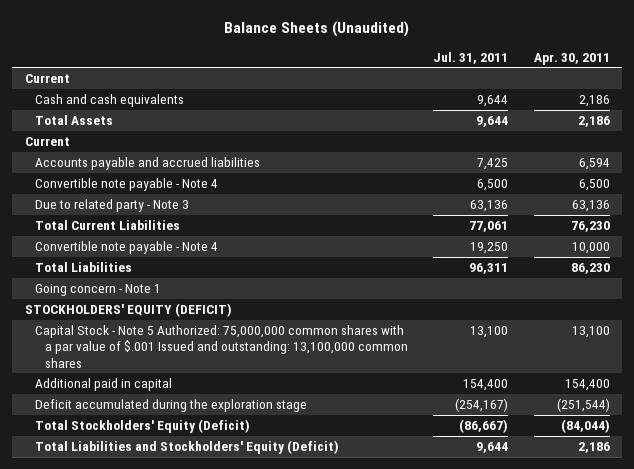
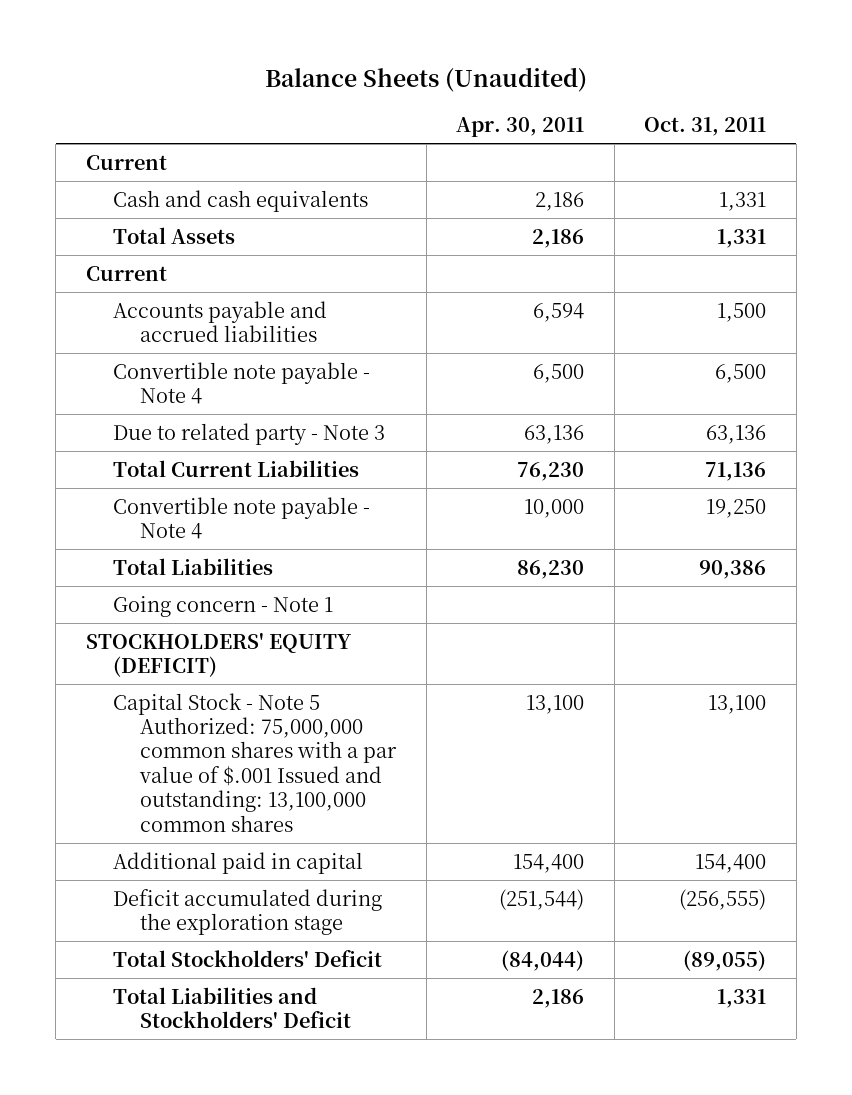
- | Jul. 31, 2011 | Apr. 30, 2011
+ | Apr. 30, 2011 | Oct. 31, 2011
- Total Stockholders' Equity (Deficit) | (86,667) | (84,044)
- Total Liabilities and Stockholders' Equity (Deficit) | 9,644 | 2,186
+ Total Stockholders' Deficit | (84,044) | (89,055)
+ Total Liabilities and Stockholders' Deficit | 2,186 | 1,331

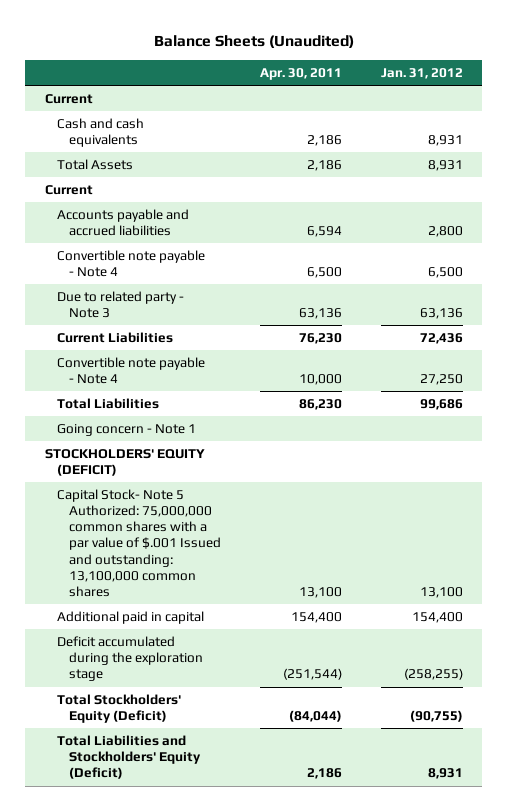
- | Apr. 30, 2011 | Oct. 31, 2011
+ | Apr. 30, 2011 | Jan. 31, 2012
- Total Current Liabilities | 76,230 | 71,136
+ Current Liabilities | 76,230 | 72,436
- Capital Stock - Note 5 Authorized: 75,000,000 common shares with a par value of $.001 Issued and outstanding: 13,100,000 common shares | 13,100 | 13,100
+ Capital Stock- Note 5 Authorized: 75,000,000 common shares with a par value of $.001 Issued and outstanding: 13,100,000 common shares | 13,100 | 13,100
- Total Stockholders' Deficit | (84,044) | (89,055)
- Total Liabilities and Stockholders' Deficit | 2,186 | 1,331
+ Total Stockholders' Equity (Deficit) | (84,044) | (90,755)
+ Total Liabilities and Stockholders' Equity (Deficit) | 2,186 | 8,931

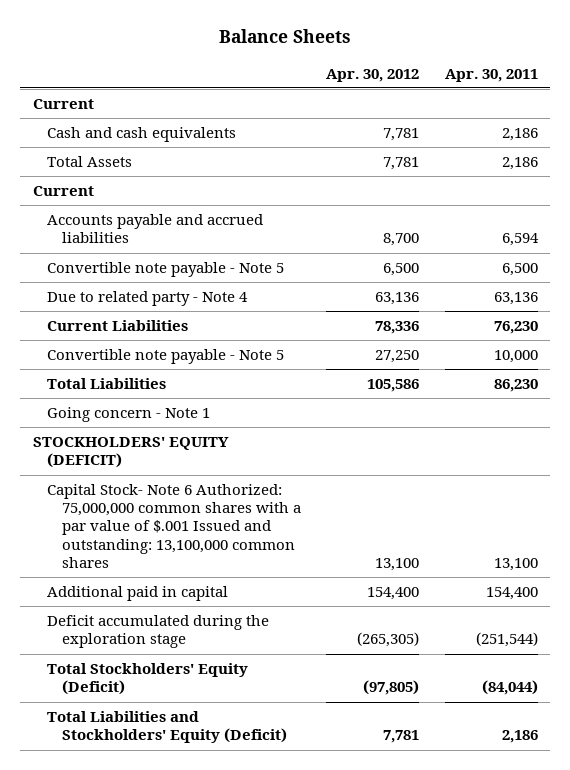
- Balance Sheets (Unaudited)
+ Balance Sheets
- | Apr. 30, 2011 | Jan. 31, 2012
+ | Apr. 30, 2012 | Apr. 30, 2011
- Convertible note payable - Note 4 | 6,500 | 6,500
- Due to related party - Note 3 | 63,136 | 63,136
+ Convertible note payable - Note 5 | 6,500 | 6,500
+ Due to related party - Note 4 | 63,136 | 63,136
- Convertible note payable - Note 4 | 10,000 | 27,250
+ Convertible note payable - Note 5 | 27,250 | 10,000
- Capital Stock- Note 5 Authorized: 75,000,000 common shares with a par value of $.001 Issued and outstanding: 13,100,000 common shares | 13,100 | 13,100
+ Capital Stock- Note 6 Authorized: 75,000,000 common shares with a par value of $.001 Issued and outstanding: 13,100,000 common shares | 13,100 | 13,100

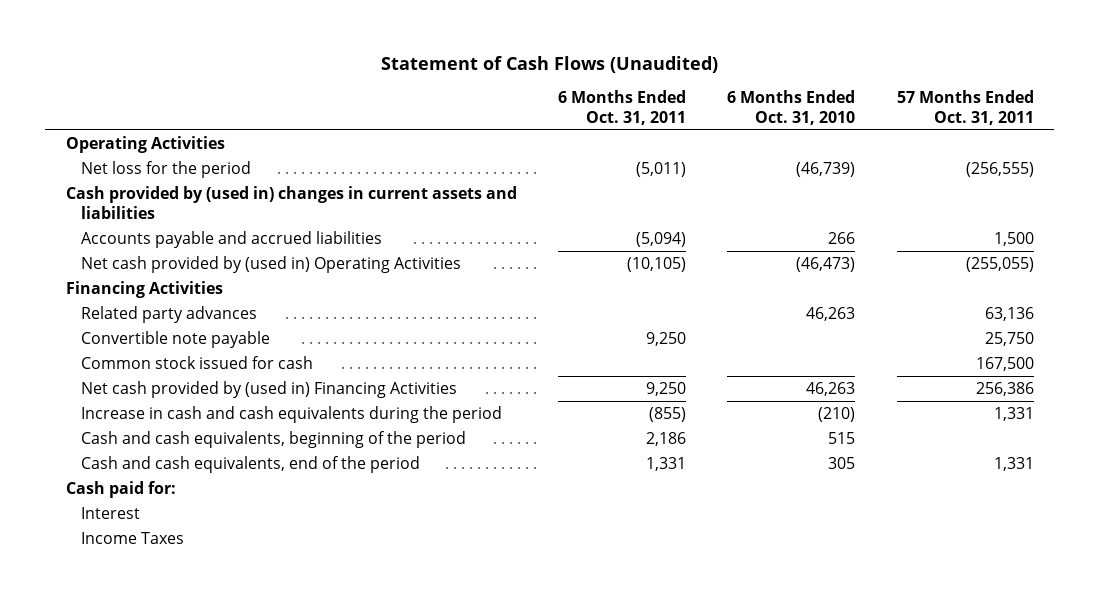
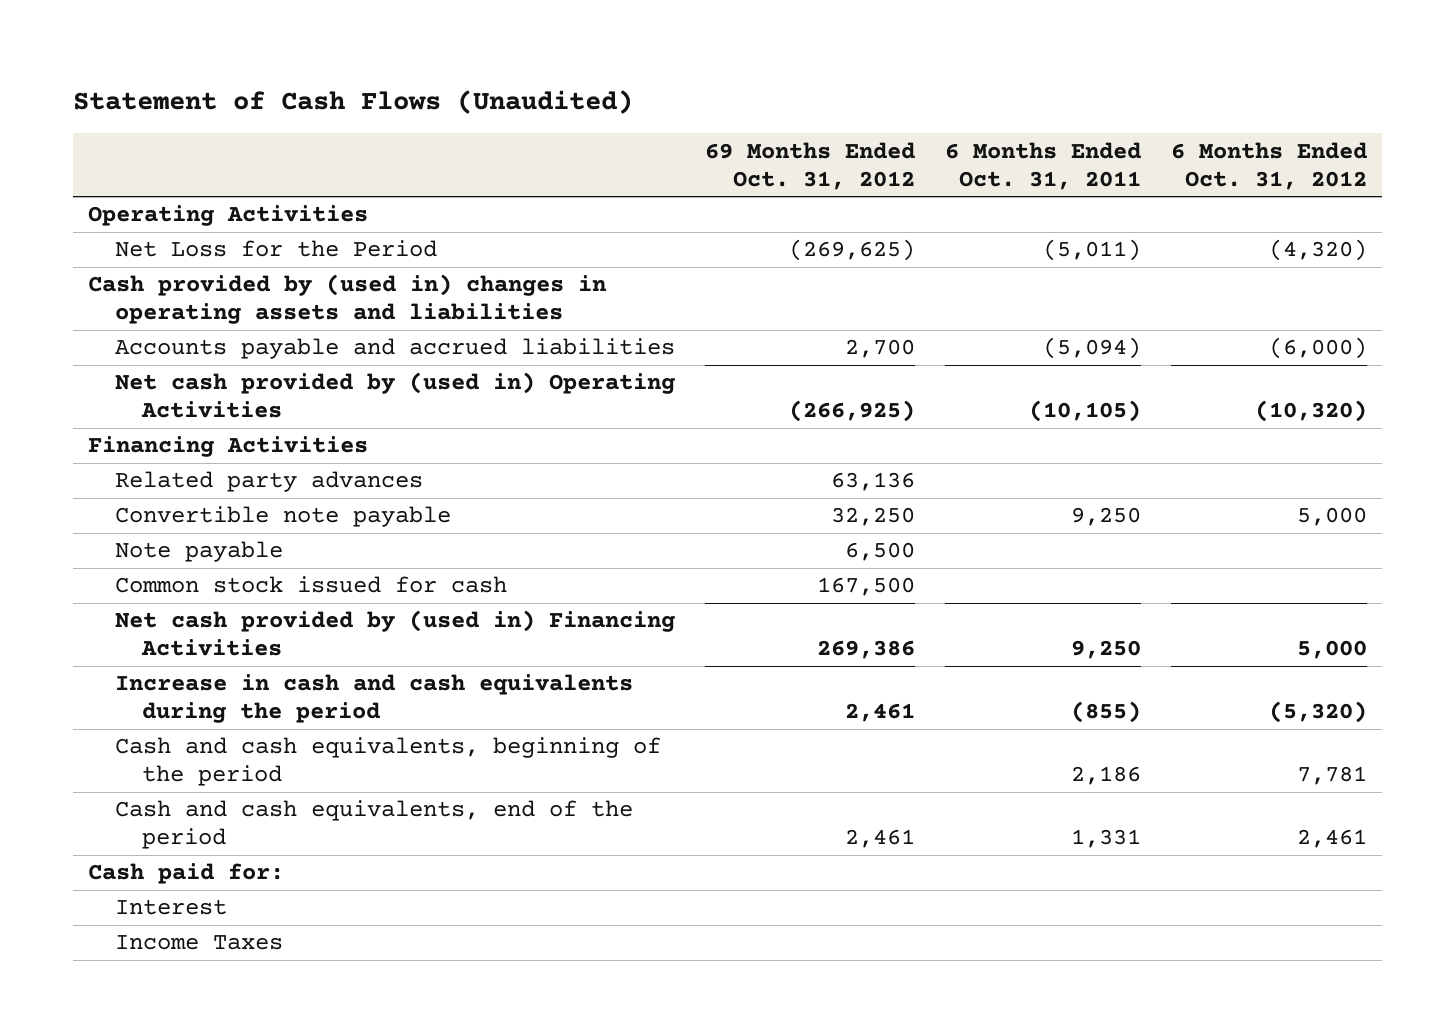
- | 6 Months Ended Oct. 31, 2011 | 6 Months Ended Oct. 31, 2010 | 57 Months Ended Oct. 31, 2011
+ | 69 Months Ended Oct. 31, 2012 | 6 Months Ended Oct. 31, 2011 | 6 Months Ended Oct. 31, 2012
- Net loss for the period | (5,011) | (46,739) | (256,555)
- Cash provided by (used in) changes in current assets and liabilities
+ Net Loss for the Period | (269,625) | (5,011) | (4,320)
+ Cash provided by (used in) changes in operating assets and liabilities
+ Note payable | 6,500 | |

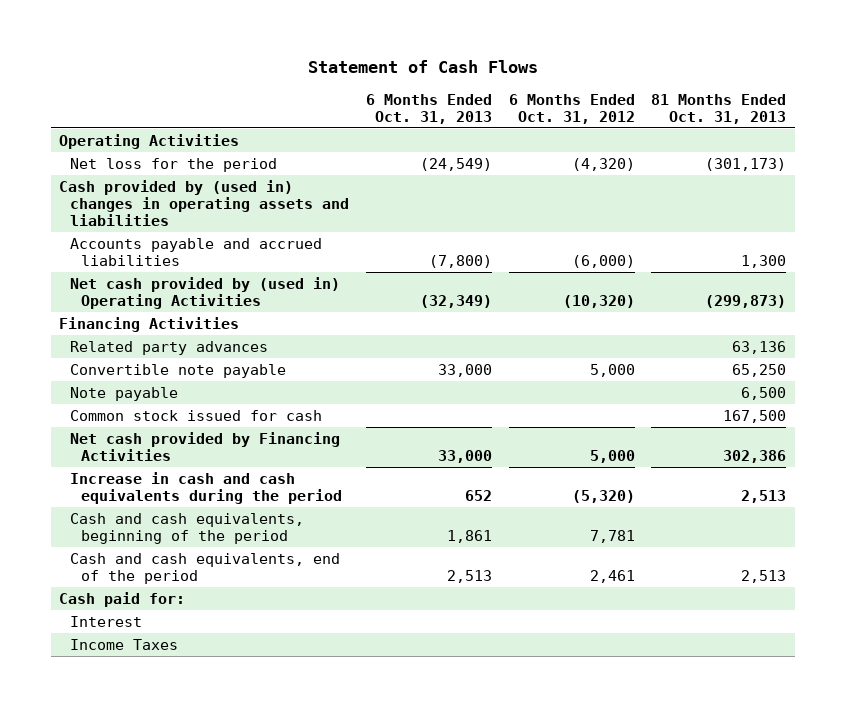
- Statement of Cash Flows (Unaudited)
+ Statement of Cash Flows
- | 69 Months Ended Oct. 31, 2012 | 6 Months Ended Oct. 31, 2011 | 6 Months Ended Oct. 31, 2012
+ | 6 Months Ended Oct. 31, 2013 | 6 Months Ended Oct. 31, 2012 | 81 Months Ended Oct. 31, 2013
- Net Loss for the Period | (269,625) | (5,011) | (4,320)
+ Net loss for the period | (24,549) | (4,320) | (301,173)
- Net cash provided by (used in) Financing Activities | 269,386 | 9,250 | 5,000
+ Net cash provided by Financing Activities | 33,000 | 5,000 | 302,386

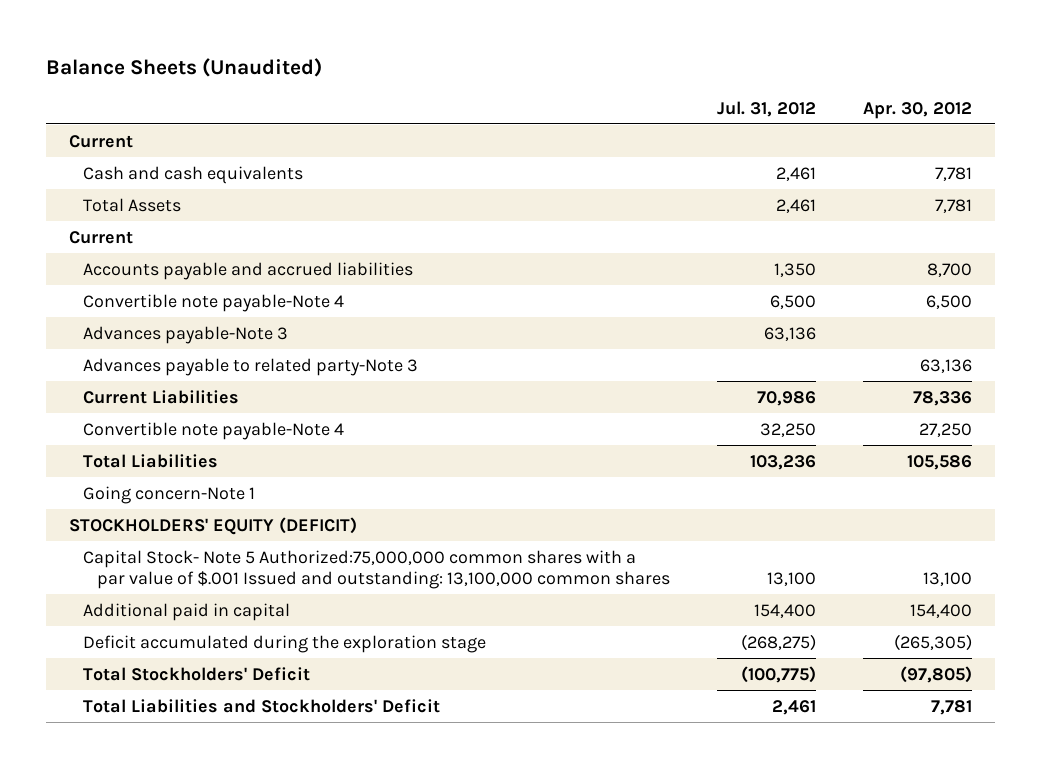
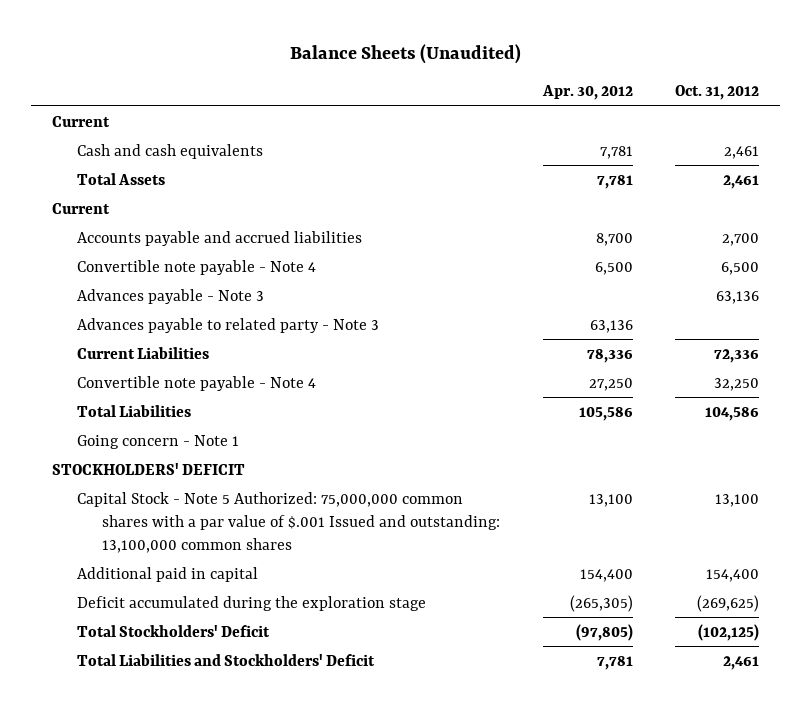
- | Jul. 31, 2012 | Apr. 30, 2012
+ | Apr. 30, 2012 | Oct. 31, 2012
- Convertible note payable-Note 4 | 6,500 | 6,500
- Advances payable-Note 3 | 63,136 |
- Advances payable to related party-Note 3 | | 63,136
+ Convertible note payable - Note 4 | 6,500 | 6,500
+ Advances payable - Note 3 | | 63,136
+ Advances payable to related party - Note 3 | 63,136 |
- Convertible note payable-Note 4 | 32,250 | 27,250
+ Convertible note payable - Note 4 | 27,250 | 32,250
- Going concern-Note 1
- STOCKHOLDERS' EQUITY (DEFICIT)
- Capital Stock- Note 5 Authorized:75,000,000 common shares with a par value of $.001 Issued and outstanding: 13,100,000 common shares | 13,100 | 13,100
+ Going concern - Note 1
+ STOCKHOLDERS' DEFICIT
+ Capital Stock - Note 5 Authorized: 75,000,000 common shares with a par value of $.001 Issued and outstanding: 13,100,000 common shares | 13,100 | 13,100

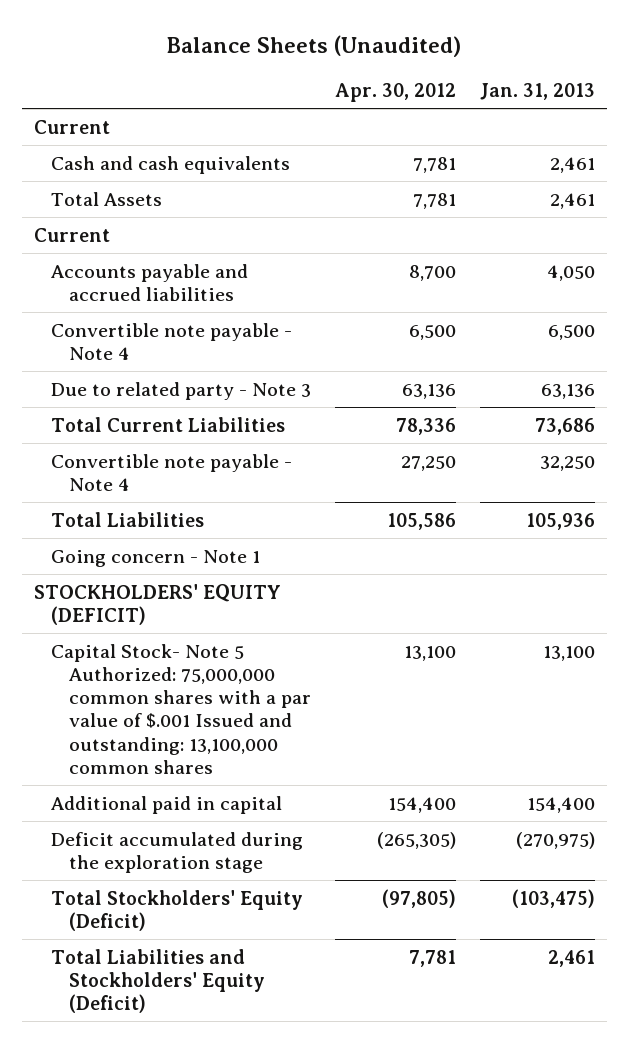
- | Apr. 30, 2012 | Oct. 31, 2012
+ | Apr. 30, 2012 | Jan. 31, 2013
- Advances payable - Note 3 | | 63,136
- Advances payable to related party - Note 3 | 63,136 |
- Current Liabilities | 78,336 | 72,336
+ Due to related party - Note 3 | 63,136 | 63,136
+ Total Current Liabilities | 78,336 | 73,686
- STOCKHOLDERS' DEFICIT
- Capital Stock - Note 5 Authorized: 75,000,000 common shares with a par value of $.001 Issued and outstanding: 13,100,000 common shares | 13,100 | 13,100
+ STOCKHOLDERS' EQUITY (DEFICIT)
+ Capital Stock- Note 5 Authorized: 75,000,000 common shares with a par value of $.001 Issued and outstanding: 13,100,000 common shares | 13,100 | 13,100
- Total Stockholders' Deficit | (97,805) | (102,125)
- Total Liabilities and Stockholders' Deficit | 7,781 | 2,461
+ Total Stockholders' Equity (Deficit) | (97,805) | (103,475)
+ Total Liabilities and Stockholders' Equity (Deficit) | 7,781 | 2,461

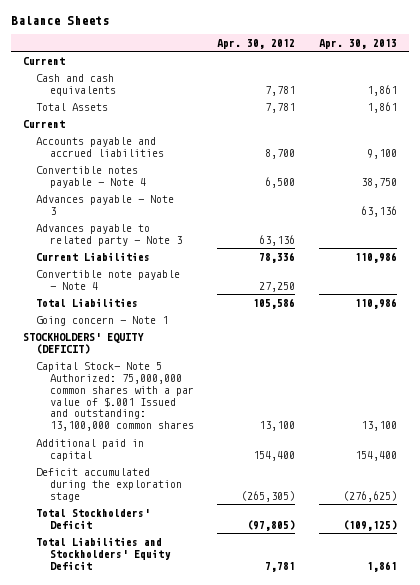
- Balance Sheets (Unaudited)
+ Balance Sheets
- | Apr. 30, 2012 | Jan. 31, 2013
+ | Apr. 30, 2012 | Apr. 30, 2013
- Convertible note payable - Note 4 | 6,500 | 6,500
- Due to related party - Note 3 | 63,136 | 63,136
- Total Current Liabilities | 78,336 | 73,686
+ Convertible notes payable - Note 4 | 6,500 | 38,750
+ Advances payable - Note 3 | | 63,136
+ Advances payable to related party - Note 3 | 63,136 |
+ Current Liabilities | 78,336 | 110,986
- Total Stockholders' Equity (Deficit) | (97,805) | (103,475)
- Total Liabilities and Stockholders' Equity (Deficit) | 7,781 | 2,461
+ Total Stockholders' Deficit | (97,805) | (109,125)
+ Total Liabilities and Stockholders' Equity Deficit | 7,781 | 1,861

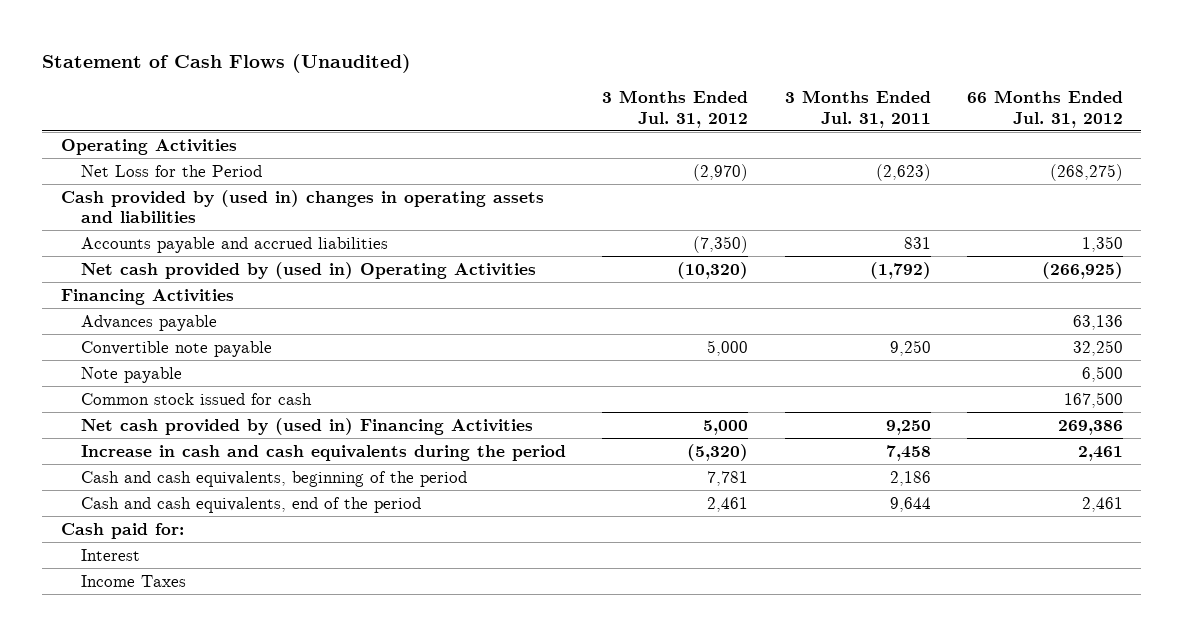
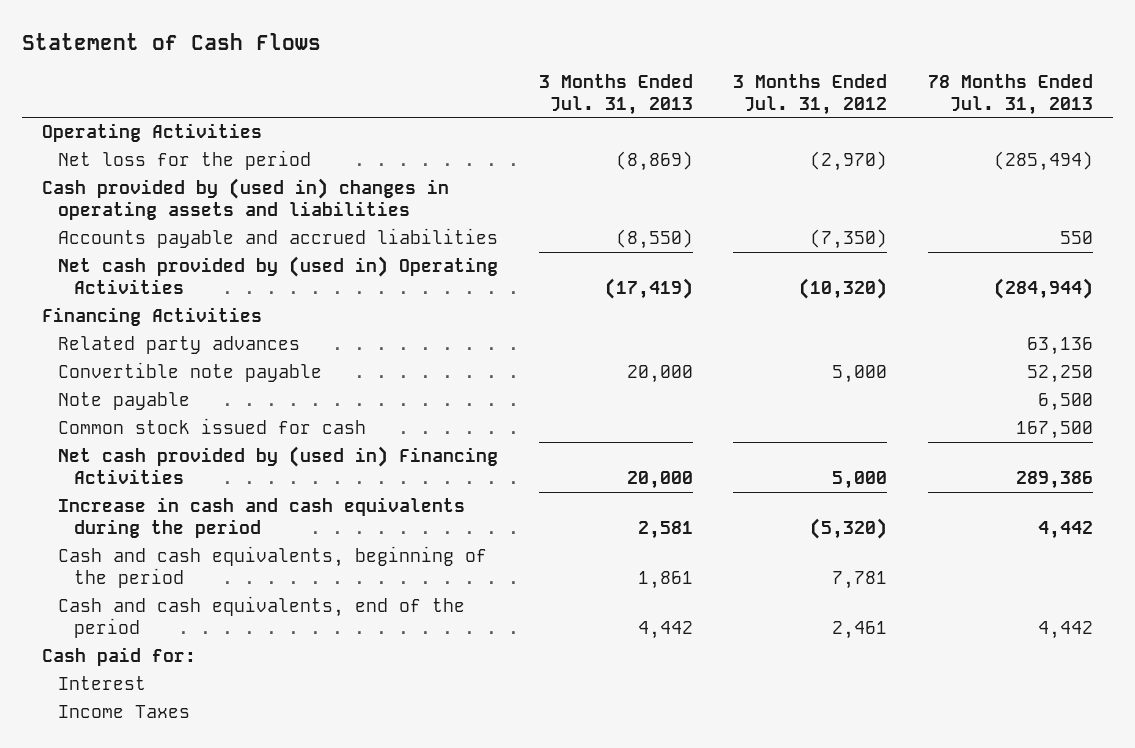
- Statement of Cash Flows (Unaudited)
+ Statement of Cash Flows
- | 3 Months Ended Jul. 31, 2012 | 3 Months Ended Jul. 31, 2011 | 66 Months Ended Jul. 31, 2012
+ | 3 Months Ended Jul. 31, 2013 | 3 Months Ended Jul. 31, 2012 | 78 Months Ended Jul. 31, 2013
- Net Loss for the Period | (2,970) | (2,623) | (268,275)
+ Net loss for the period | (8,869) | (2,970) | (285,494)
- Advances payable | | | 63,136
+ Related party advances | | | 63,136

